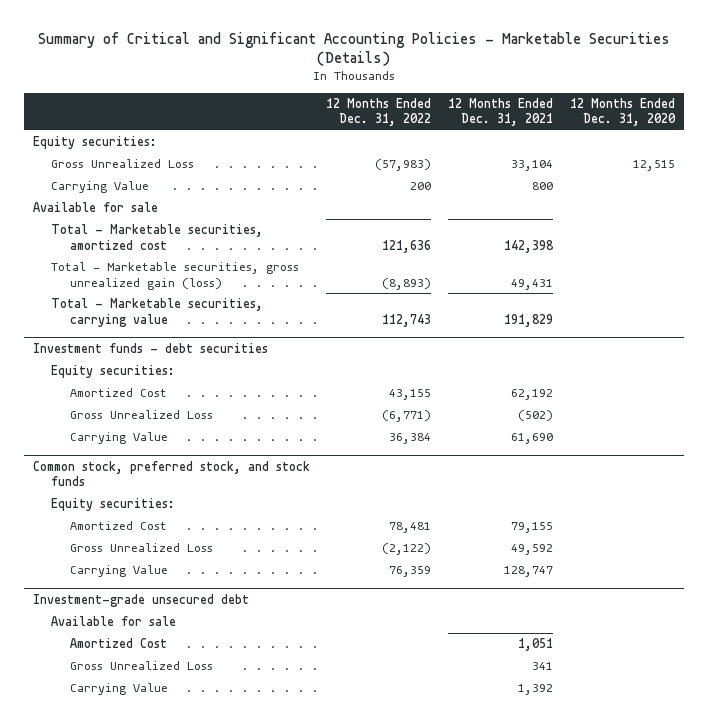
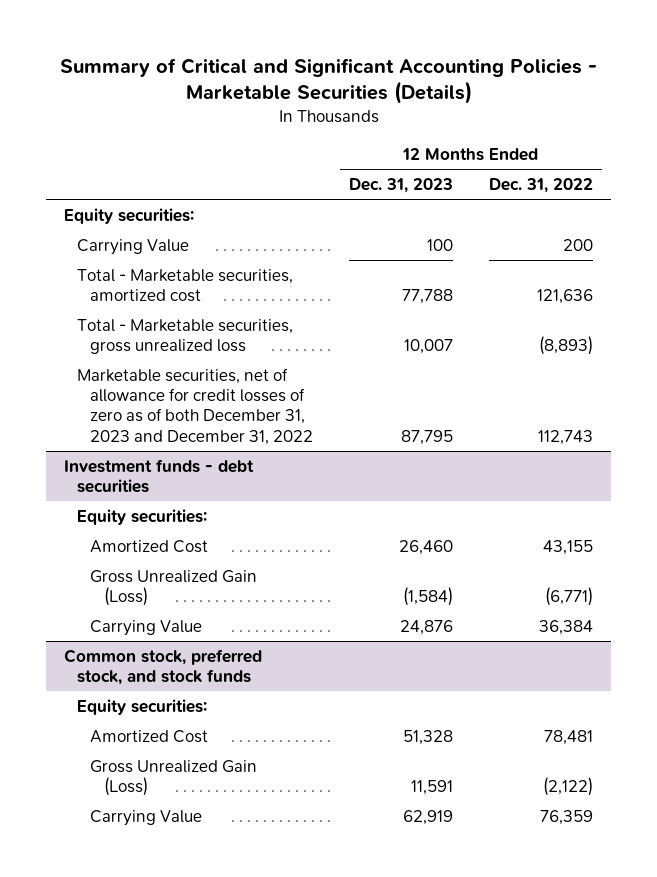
- | 12 Months Ended Dec. 31, 2022 | 12 Months Ended Dec. 31, 2021 | 12 Months Ended Dec. 31, 2020
+ | 12 Months Ended Dec. 31, 2023 | 12 Months Ended Dec. 31, 2022
- Gross Unrealized Loss | (57,983) | 33,104 | 12,515
- Available for sale
- Total - Marketable securities, gross unrealized gain (loss) | (8,893) | 49,431 |
- Total - Marketable securities, carrying value | 112,743 | 191,829 |
+ Total - Marketable securities, gross unrealized loss | 10,007 | (8,893)
+ Marketable securities, net of allowance for credit losses of zero as of both December 31, 2023 and December 31, 2022 | 87,795 | 112,743
@ Investment funds - debt securities
- Gross Unrealized Loss | (6,771) | (502) |
+ Gross Unrealized Gain (Loss) | (1,584) | (6,771)
@ Common stock, preferred stock, and stock funds
- Gross Unrealized Loss | (2,122) | 49,592 |
+ Gross Unrealized Gain (Loss) | 11,591 | (2,122)
- Investment-grade unsecured debt
- Available for sale
- Amortized Cost | | 1,051 |
- Gross Unrealized Loss | | 341 |
- Carrying Value | | 1,392 |

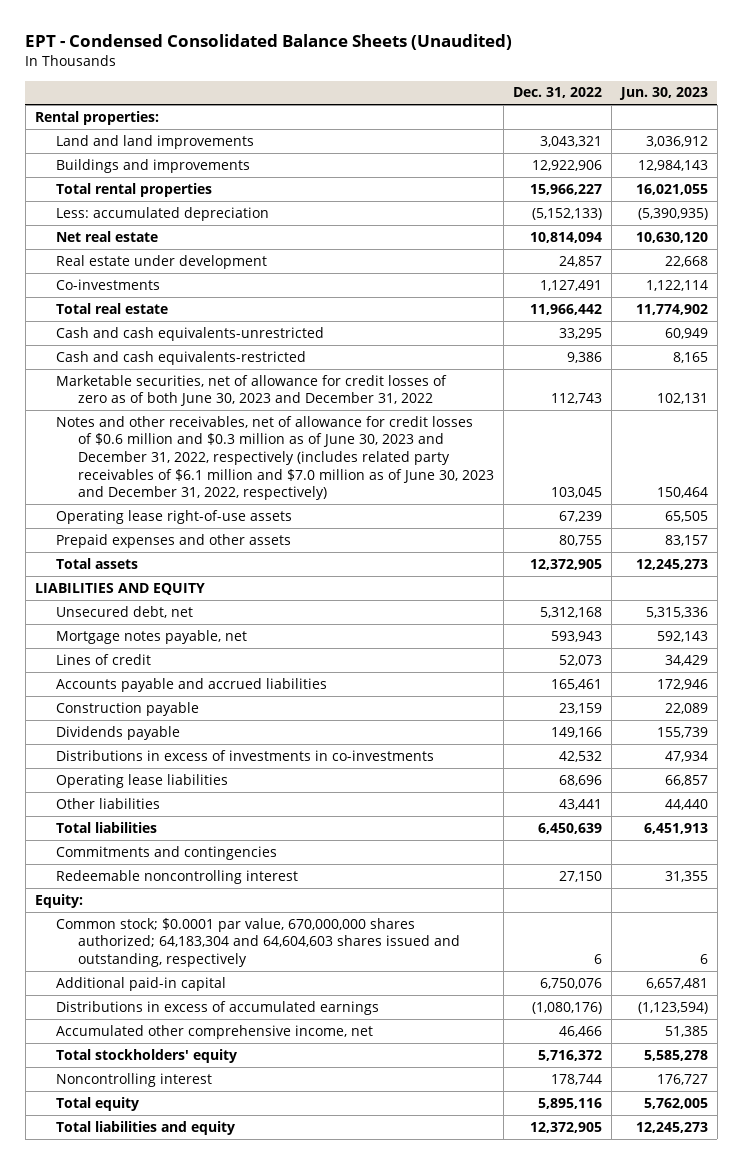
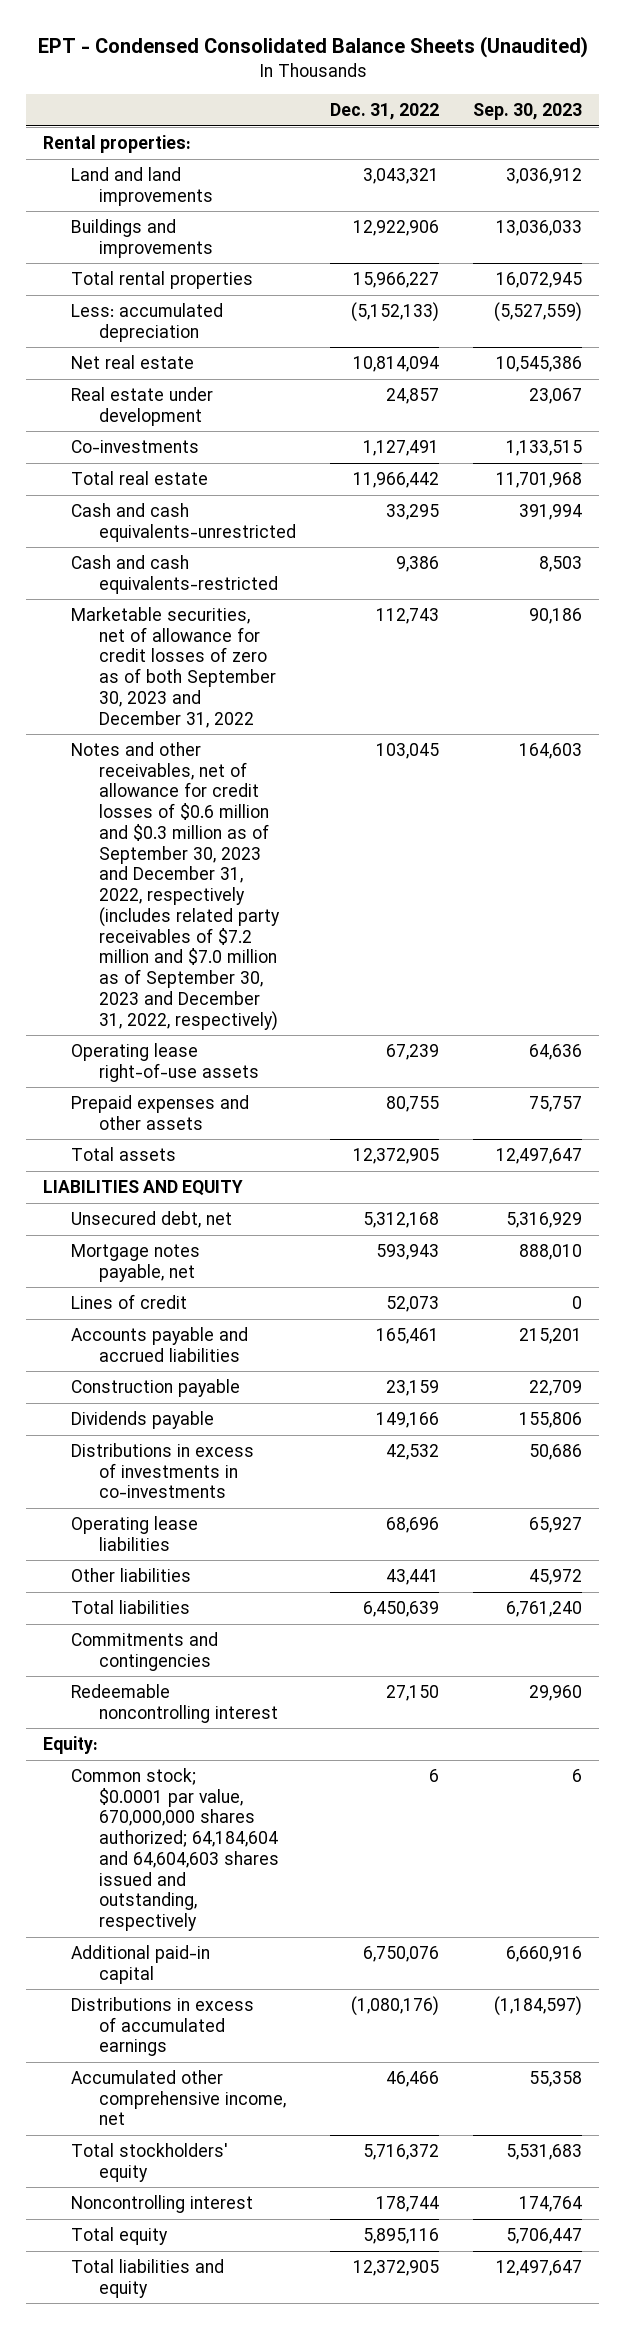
- | Dec. 31, 2022 | Jun. 30, 2023
+ | Dec. 31, 2022 | Sep. 30, 2023
- Marketable securities, net of allowance for credit losses of zero as of both June 30, 2023 and December 31, 2022 | 112,743 | 102,131
- Notes and other receivables, net of allowance for credit losses of $0.6 million and $0.3 million as of June 30, 2023 and December 31, 2022, respectively (includes related party receivables of $6.1 million and $7.0 million as of June 30, 2023 and December 31, 2022, respectively) | 103,045 | 150,464
+ Marketable securities, net of allowance for credit losses of zero as of both September 30, 2023 and December 31, 2022 | 112,743 | 90,186
+ Notes and other receivables, net of allowance for credit losses of $0.6 million and $0.3 million as of September 30, 2023 and December 31, 2022, respectively (includes related party receivables of $7.2 million and $7.0 million as of September 30, 2023 and December 31, 2022, respectively) | 103,045 | 164,603
- Common stock; $0.0001 par value, 670,000,000 shares authorized; 64,183,304 and 64,604,603 shares issued and outstanding, respectively | 6 | 6
+ Common stock; $0.0001 par value, 670,000,000 shares authorized; 64,184,604 and 64,604,603 shares issued and outstanding, respectively | 6 | 6

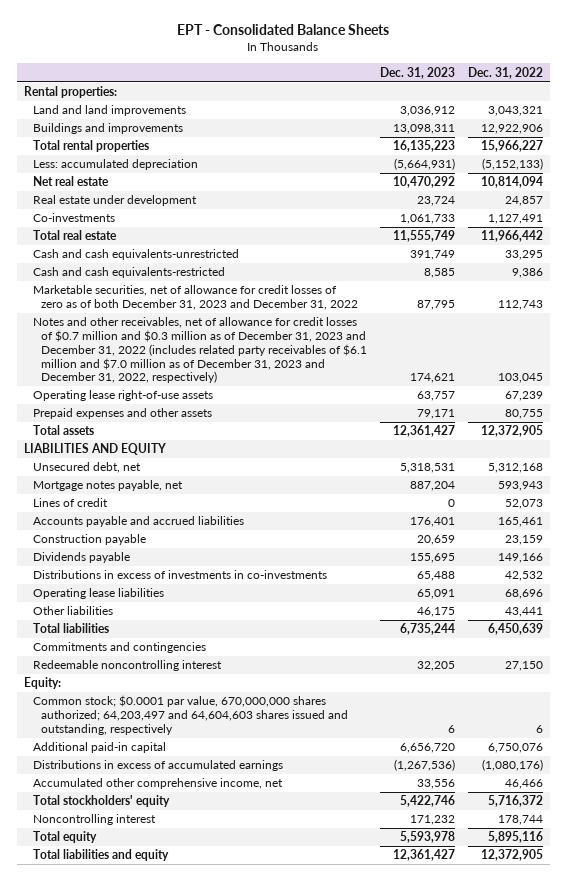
- EPT - Condensed Consolidated Balance Sheets (Unaudited)
+ EPT - Consolidated Balance Sheets
- | Dec. 31, 2022 | Sep. 30, 2023
+ | Dec. 31, 2023 | Dec. 31, 2022
- Marketable securities, net of allowance for credit losses of zero as of both September 30, 2023 and December 31, 2022 | 112,743 | 90,186
- Notes and other receivables, net of allowance for credit losses of $0.6 million and $0.3 million as of September 30, 2023 and December 31, 2022, respectively (includes related party receivables of $7.2 million and $7.0 million as of September 30, 2023 and December 31, 2022, respectively) | 103,045 | 164,603
+ Marketable securities, net of allowance for credit losses of zero as of both December 31, 2023 and December 31, 2022 | 87,795 | 112,743
+ Notes and other receivables, net of allowance for credit losses of $0.7 million and $0.3 million as of December 31, 2023 and December 31, 2022 (includes related party receivables of $6.1 million and $7.0 million as of December 31, 2023 and December 31, 2022, respectively) | 174,621 | 103,045
- Common stock; $0.0001 par value, 670,000,000 shares authorized; 64,184,604 and 64,604,603 shares issued and outstanding, respectively | 6 | 6
+ Common stock; $0.0001 par value, 670,000,000 shares authorized; 64,203,497 and 64,604,603 shares issued and outstanding, respectively | 6 | 6

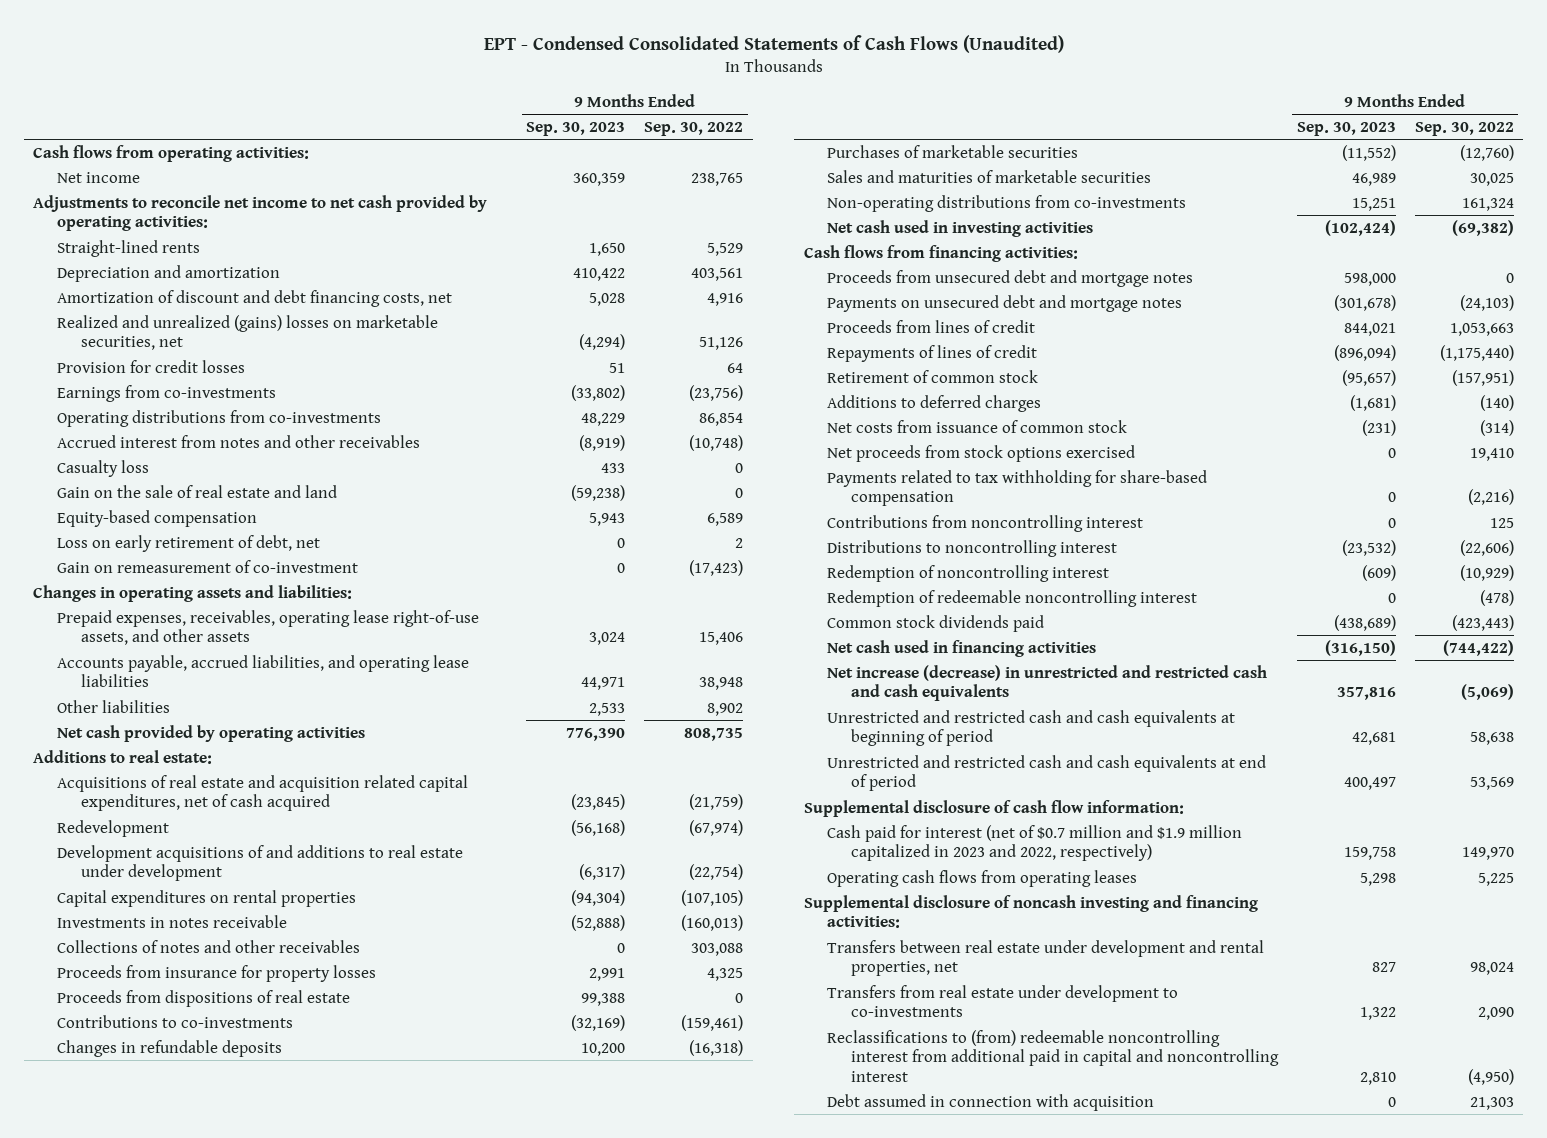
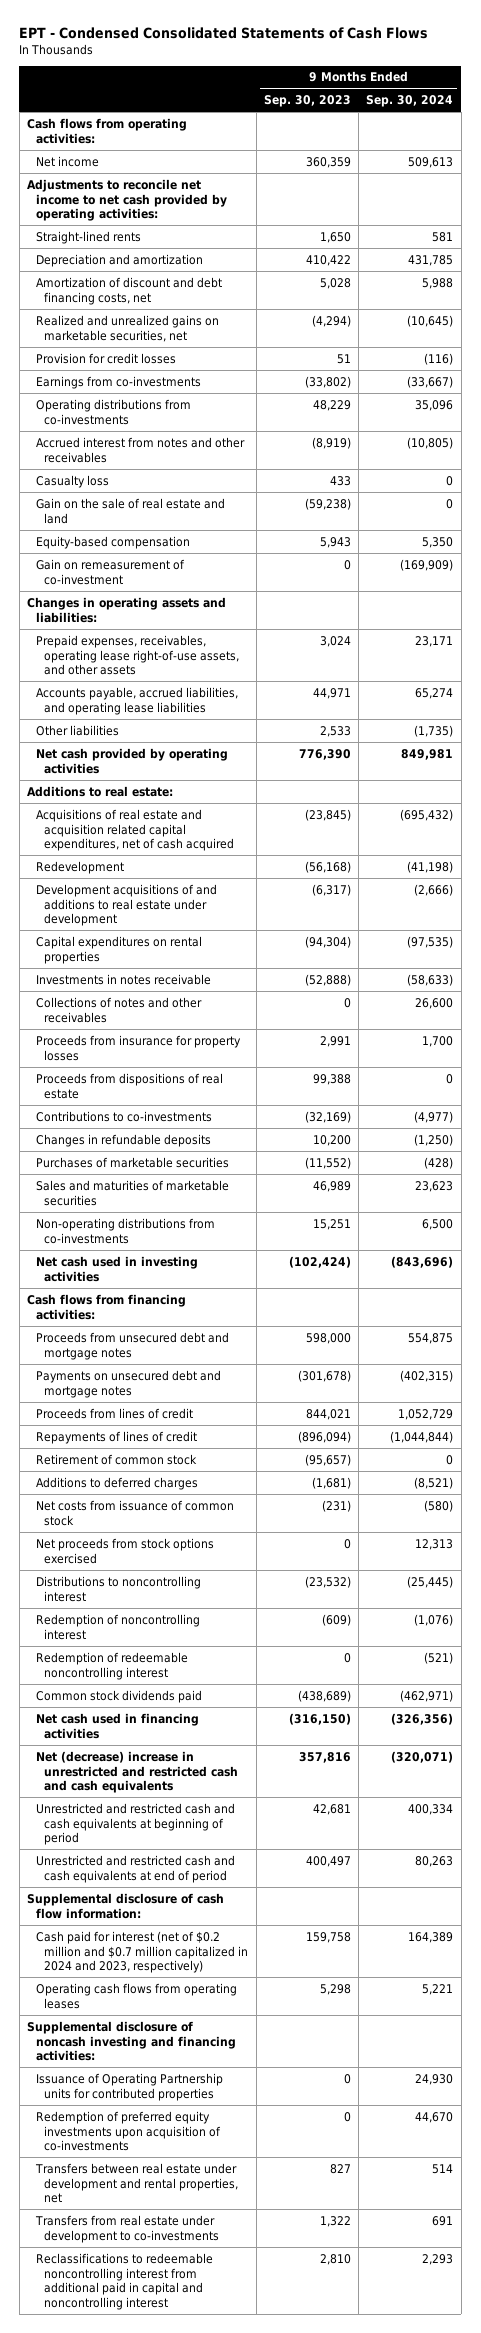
- EPT - Condensed Consolidated Statements of Cash Flows (Unaudited)
+ EPT - Condensed Consolidated Statements of Cash Flows
- | 9 Months Ended Sep. 30, 2023 | 9 Months Ended Sep. 30, 2022
+ | 9 Months Ended Sep. 30, 2023 | 9 Months Ended Sep. 30, 2024
- Realized and unrealized (gains) losses on marketable securities, net | (4,294) | 51,126
+ Realized and unrealized gains on marketable securities, net | (4,294) | (10,645)
- Loss on early retirement of debt, net | 0 | 2
- Payments related to tax withholding for share-based compensation | 0 | (2,216)
- Contributions from noncontrolling interest | 0 | 125
- Net increase (decrease) in unrestricted and restricted cash and cash equivalents | 357,816 | (5,069)
+ Net (decrease) increase in unrestricted and restricted cash and cash equivalents | 357,816 | (320,071)
- Cash paid for interest (net of $0.7 million and $1.9 million capitalized in 2023 and 2022, respectively) | 159,758 | 149,970
+ Cash paid for interest (net of $0.2 million and $0.7 million capitalized in 2024 and 2023, respectively) | 159,758 | 164,389
+ Issuance of Operating Partnership units for contributed properties | 0 | 24,930
+ Redemption of preferred equity investments upon acquisition of co-investments | 0 | 44,670
- Reclassifications to (from) redeemable noncontrolling interest from additional paid in capital and noncontrolling interest | 2,810 | (4,950)
- Debt assumed in connection with acquisition | 0 | 21,303
+ Reclassifications to redeemable noncontrolling interest from additional paid in capital and noncontrolling interest | 2,810 | 2,293

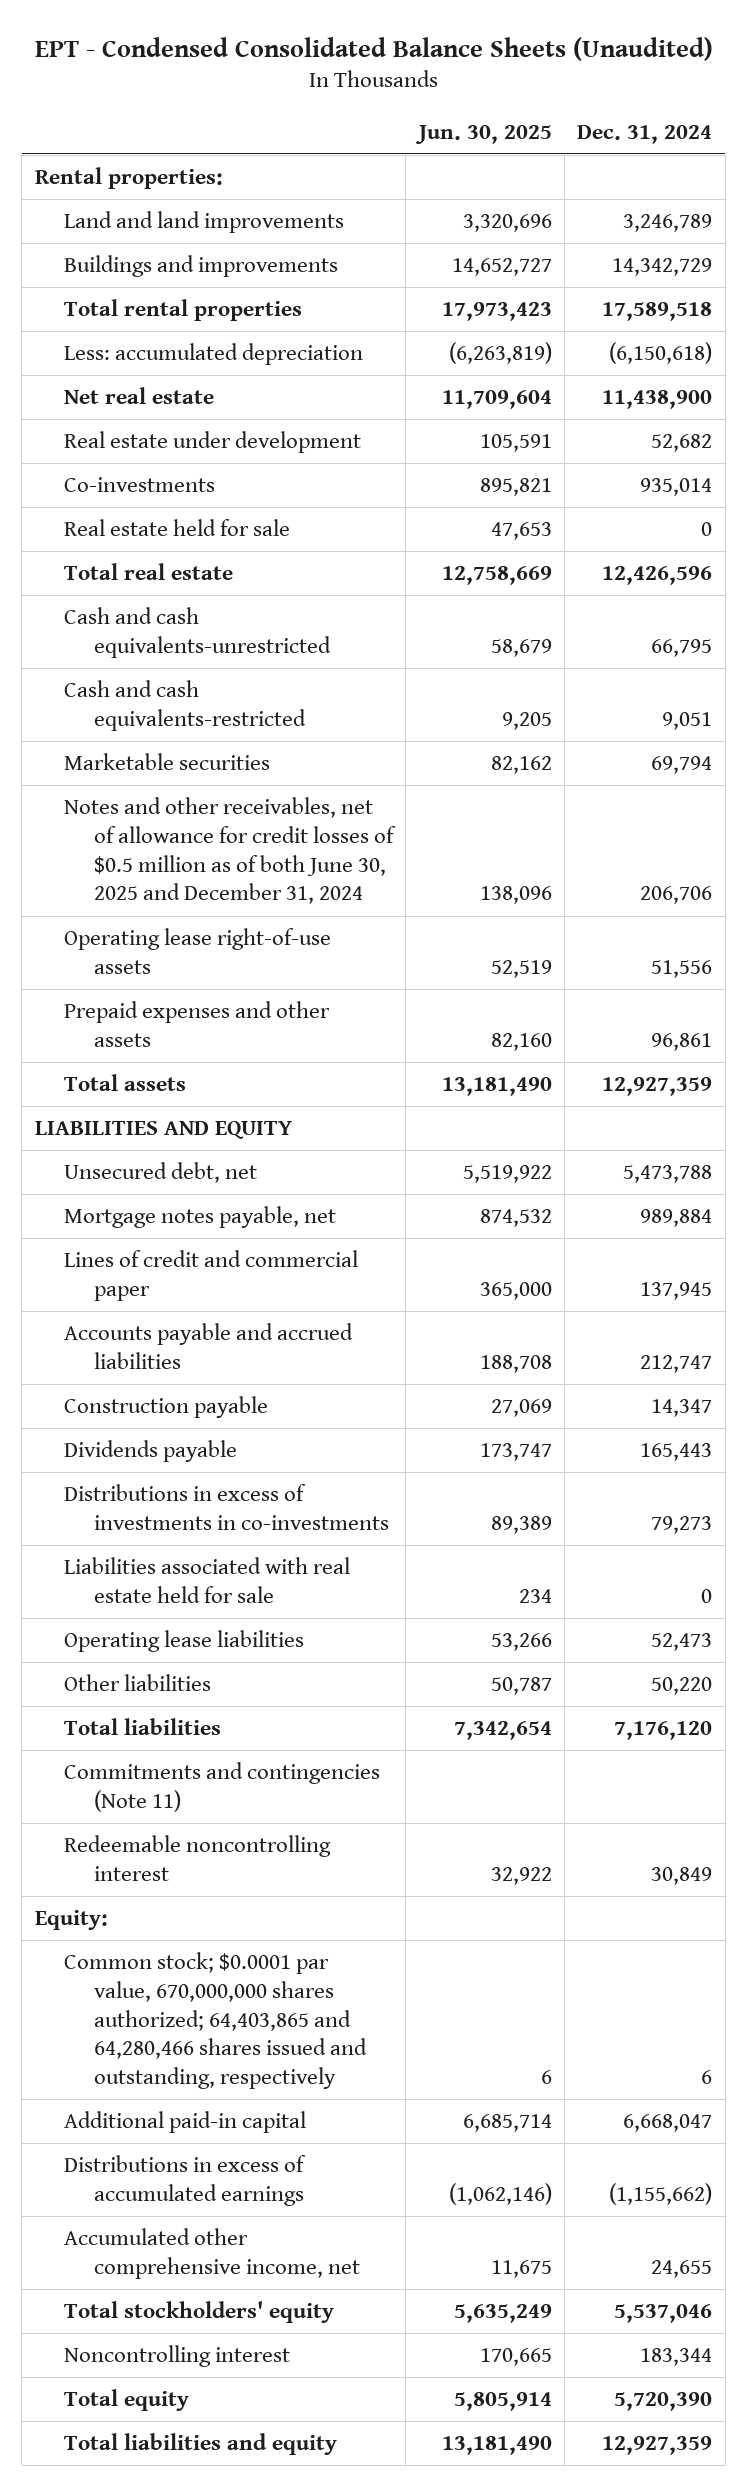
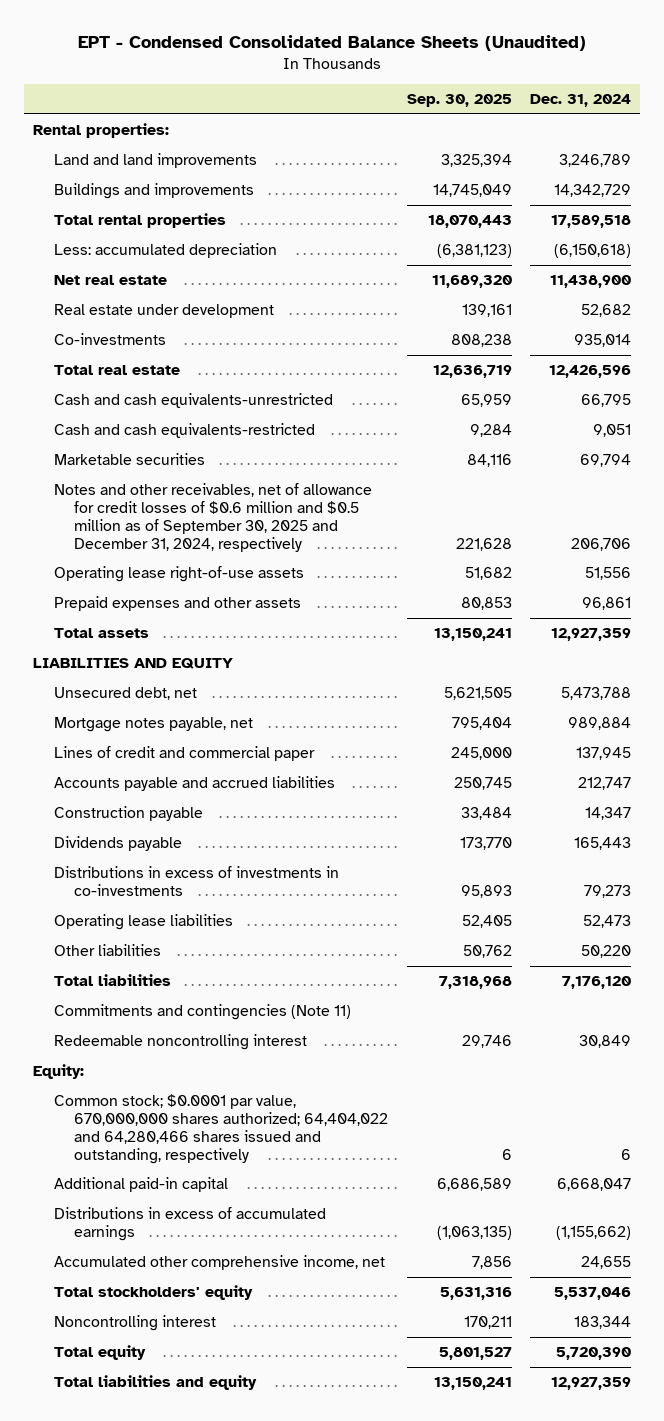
- | Jun. 30, 2025 | Dec. 31, 2024
+ | Sep. 30, 2025 | Dec. 31, 2024
- Real estate held for sale | 47,653 | 0
- Notes and other receivables, net of allowance for credit losses of $0.5 million as of both June 30, 2025 and December 31, 2024 | 138,096 | 206,706
+ Notes and other receivables, net of allowance for credit losses of $0.6 million and $0.5 million as of September 30, 2025 and December 31, 2024, respectively | 221,628 | 206,706
- Liabilities associated with real estate held for sale | 234 | 0
- Common stock; $0.0001 par value, 670,000,000 shares authorized; 64,403,865 and 64,280,466 shares issued and outstanding, respectively | 6 | 6
+ Common stock; $0.0001 par value, 670,000,000 shares authorized; 64,404,022 and 64,280,466 shares issued and outstanding, respectively | 6 | 6

